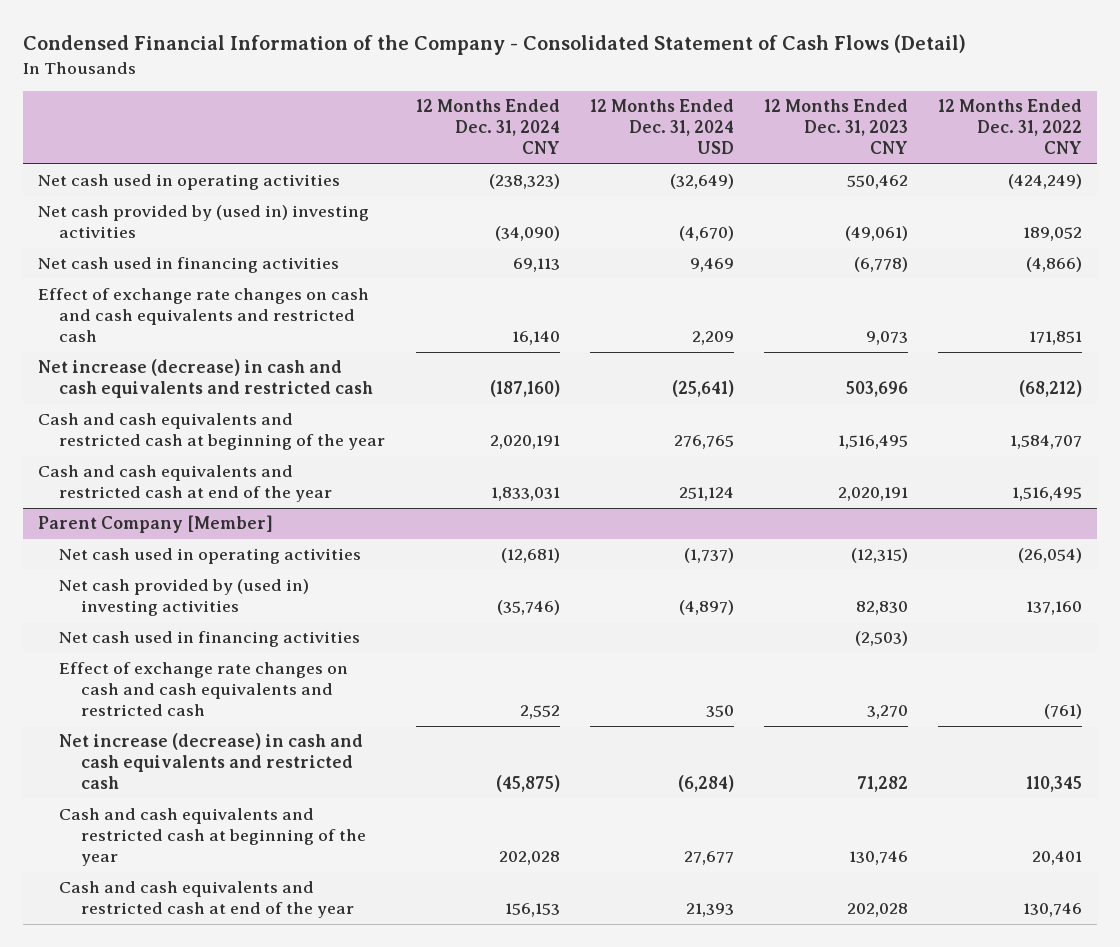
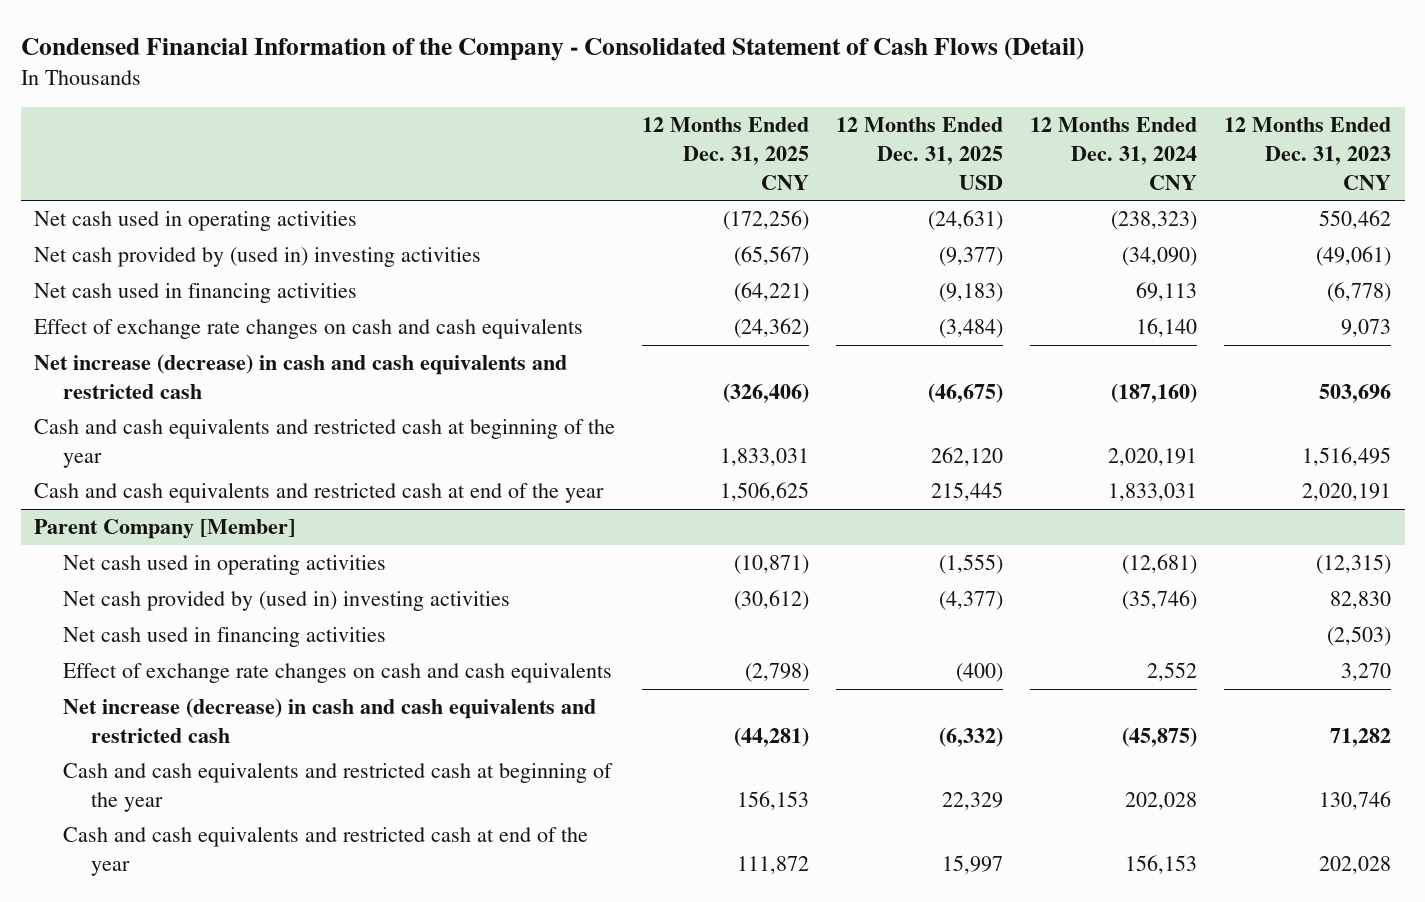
- | 12 Months Ended Dec. 31, 2024 CNY | 12 Months Ended Dec. 31, 2024 USD | 12 Months Ended Dec. 31, 2023 CNY | 12 Months Ended Dec. 31, 2022 CNY
+ | 12 Months Ended Dec. 31, 2025 CNY | 12 Months Ended Dec. 31, 2025 USD | 12 Months Ended Dec. 31, 2024 CNY | 12 Months Ended Dec. 31, 2023 CNY
- Effect of exchange rate changes on cash and cash equivalents and restricted cash | 16,140 | 2,209 | 9,073 | 171,851
+ Effect of exchange rate changes on cash and cash equivalents | (24,362) | (3,484) | 16,140 | 9,073
@ Parent Company [Member]
- Effect of exchange rate changes on cash and cash equivalents and restricted cash | 2,552 | 350 | 3,270 | (761)
+ Effect of exchange rate changes on cash and cash equivalents | (2,798) | (400) | 2,552 | 3,270

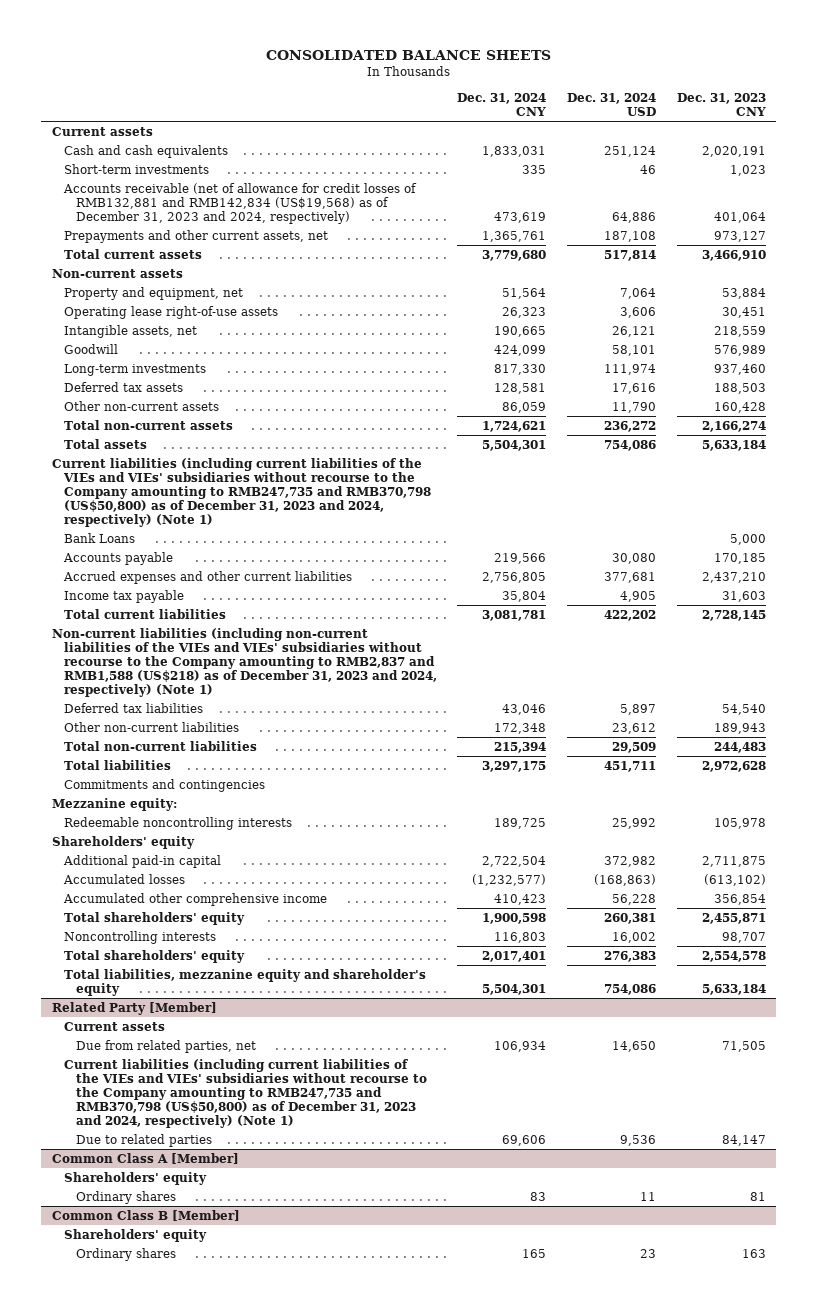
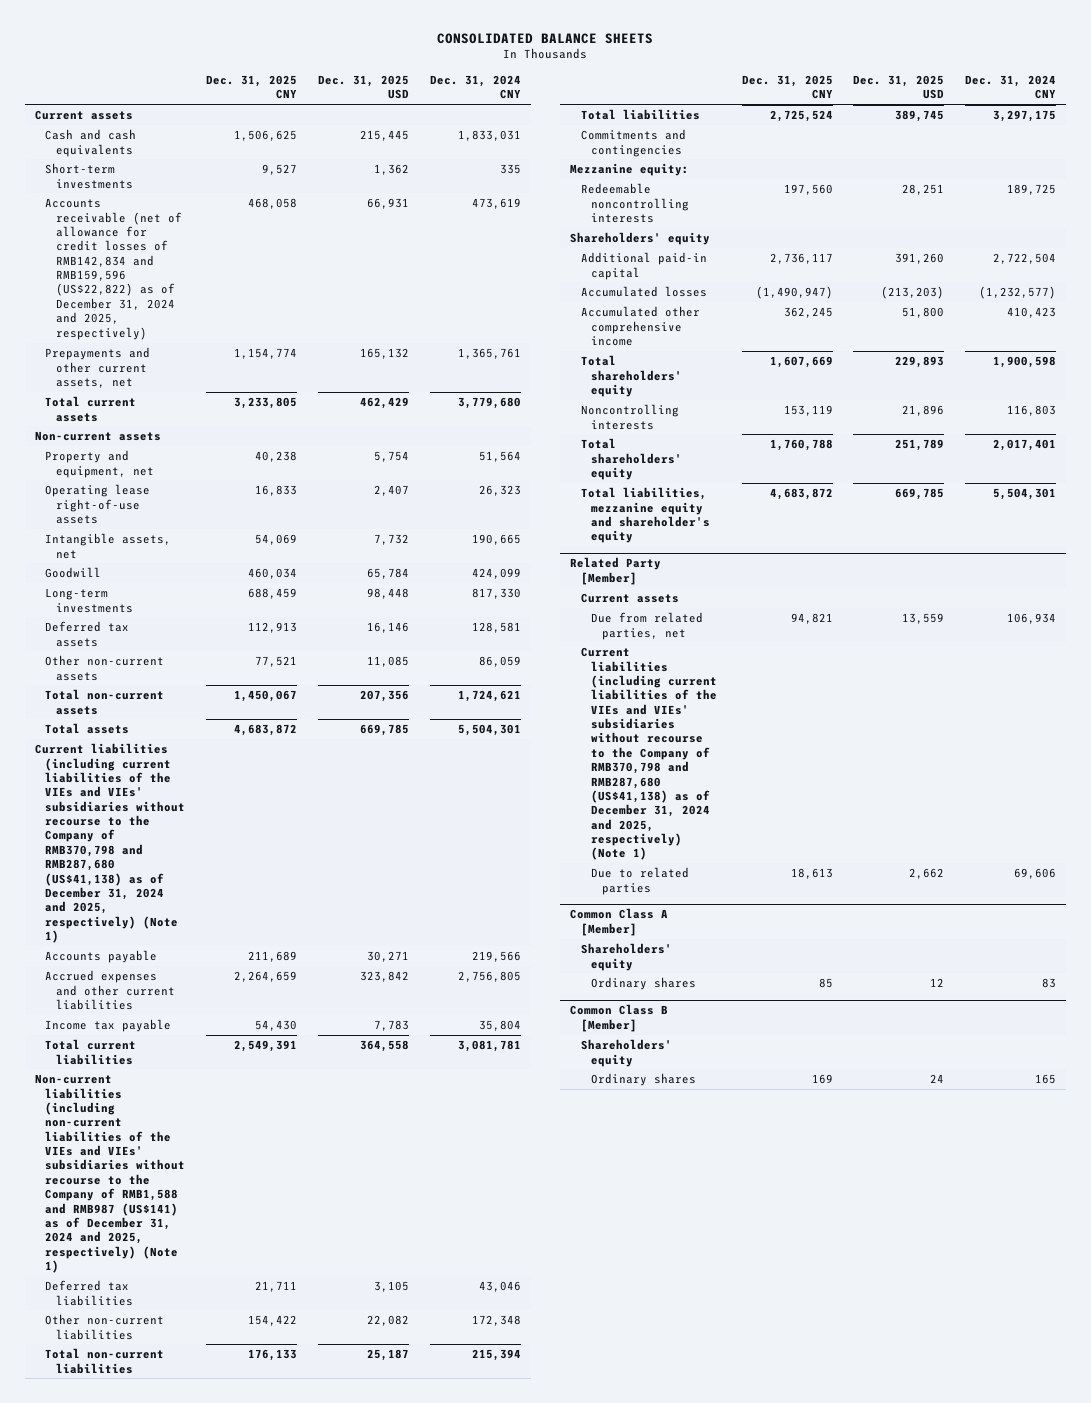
- | Dec. 31, 2024 CNY | Dec. 31, 2024 USD | Dec. 31, 2023 CNY
+ | Dec. 31, 2025 CNY | Dec. 31, 2025 USD | Dec. 31, 2024 CNY
- Accounts receivable (net of allowance for credit losses of RMB132,881 and RMB142,834 (US$19,568) as of December 31, 2023 and 2024, respectively) | 473,619 | 64,886 | 401,064
+ Accounts receivable (net of allowance for credit losses of RMB142,834 and RMB159,596 (US$22,822) as of December 31, 2024 and 2025, respectively) | 468,058 | 66,931 | 473,619
- Current liabilities (including current liabilities of the VIEs and VIEs' subsidiaries without recourse to the Company amounting to RMB247,735 and RMB370,798 (US$50,800) as of December 31, 2023 and 2024, respectively) (Note 1)
- Bank Loans | | | 5,000
+ Current liabilities (including current liabilities of the VIEs and VIEs' subsidiaries without recourse to the Company of RMB370,798 and RMB287,680 (US$41,138) as of December 31, 2024 and 2025, respectively) (Note 1)
- Non-current liabilities (including non-current liabilities of the VIEs and VIEs' subsidiaries without recourse to the Company amounting to RMB2,837 and RMB1,588 (US$218) as of December 31, 2023 and 2024, respectively) (Note 1)
+ Non-current liabilities (including non-current liabilities of the VIEs and VIEs' subsidiaries without recourse to the Company of RMB1,588 and RMB987 (US$141) as of December 31, 2024 and 2025, respectively) (Note 1)
@ Related Party [Member]
- Current liabilities (including current liabilities of the VIEs and VIEs' subsidiaries without recourse to the Company amounting to RMB247,735 and RMB370,798 (US$50,800) as of December 31, 2023 and 2024, respectively) (Note 1)
+ Current liabilities (including current liabilities of the VIEs and VIEs' subsidiaries without recourse to the Company of RMB370,798 and RMB287,680 (US$41,138) as of December 31, 2024 and 2025, respectively) (Note 1)

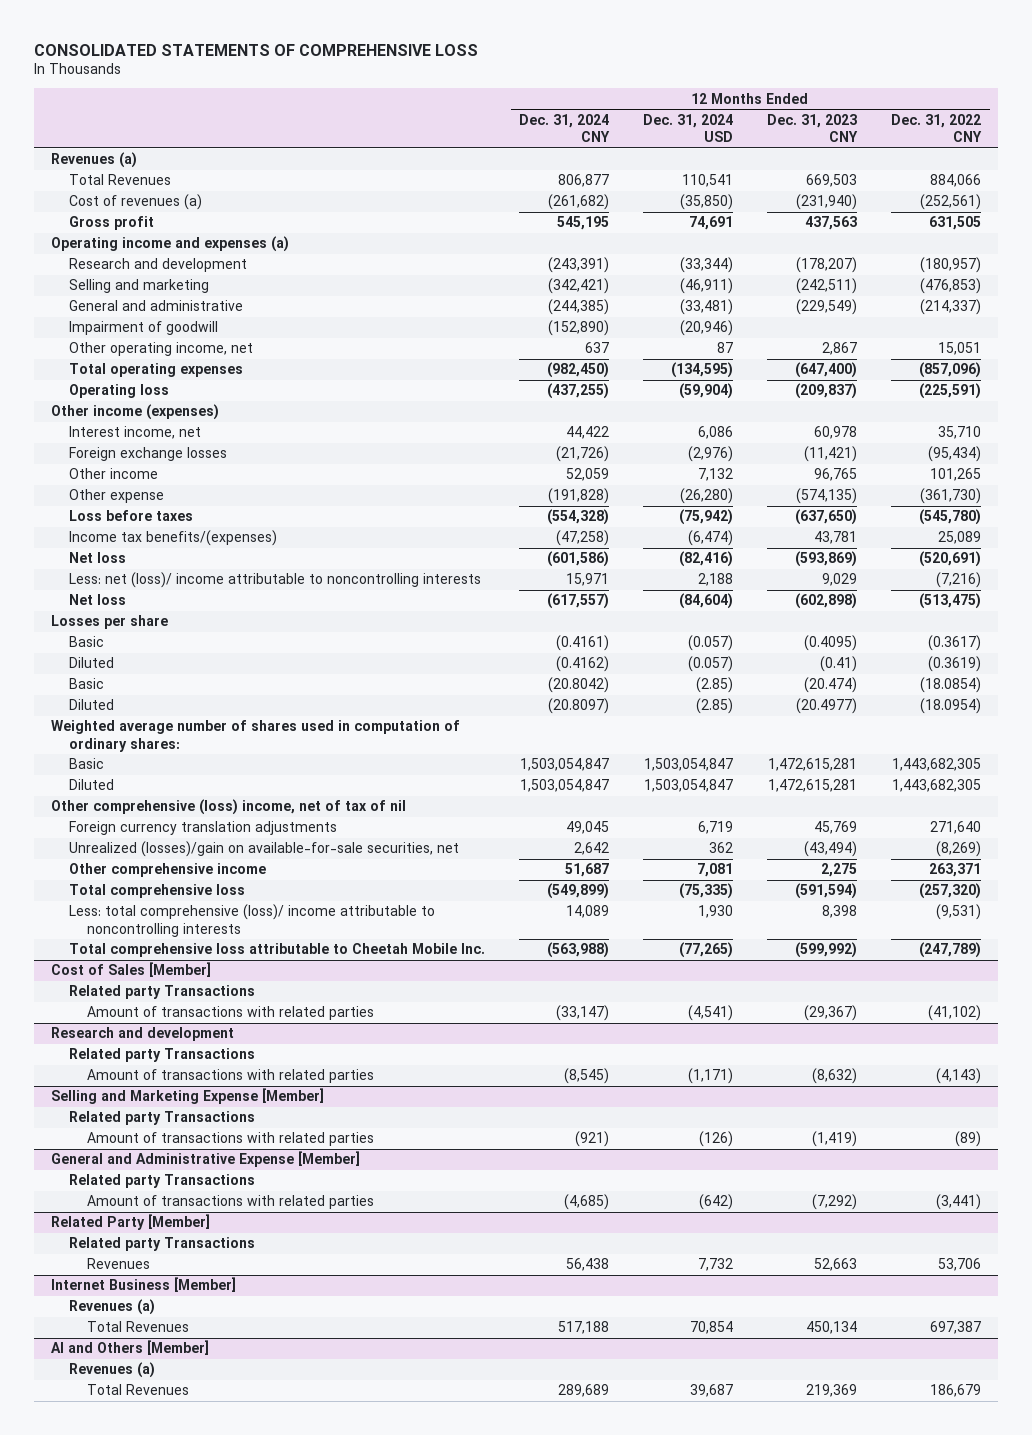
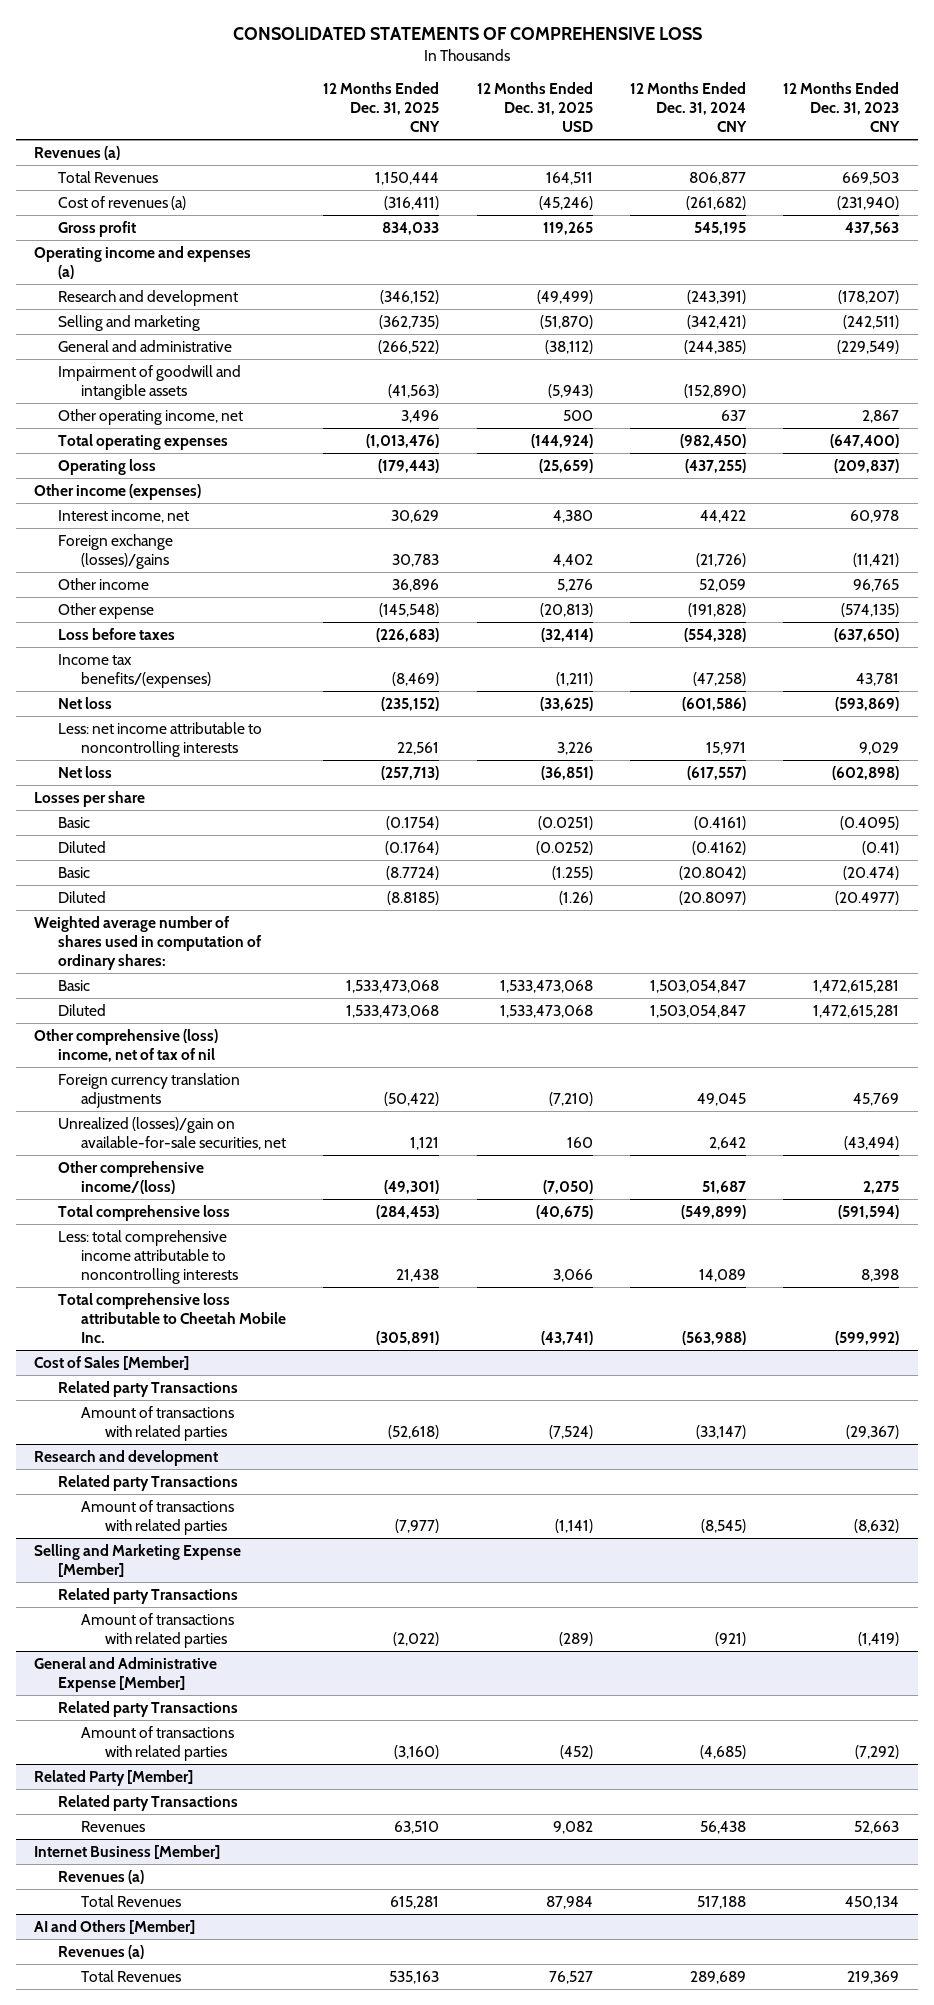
- | 12 Months Ended Dec. 31, 2024 CNY | 12 Months Ended Dec. 31, 2024 USD | 12 Months Ended Dec. 31, 2023 CNY | 12 Months Ended Dec. 31, 2022 CNY
+ | 12 Months Ended Dec. 31, 2025 CNY | 12 Months Ended Dec. 31, 2025 USD | 12 Months Ended Dec. 31, 2024 CNY | 12 Months Ended Dec. 31, 2023 CNY
- Impairment of goodwill | (152,890) | (20,946) | |
+ Impairment of goodwill and intangible assets | (41,563) | (5,943) | (152,890) |
- Foreign exchange losses | (21,726) | (2,976) | (11,421) | (95,434)
+ Foreign exchange (losses)/gains | 30,783 | 4,402 | (21,726) | (11,421)
- Less: net (loss)/ income attributable to noncontrolling interests | 15,971 | 2,188 | 9,029 | (7,216)
+ Less: net income attributable to noncontrolling interests | 22,561 | 3,226 | 15,971 | 9,029
- Other comprehensive income | 51,687 | 7,081 | 2,275 | 263,371
+ Other comprehensive income/(loss) | (49,301) | (7,050) | 51,687 | 2,275
- Less: total comprehensive (loss)/ income attributable to noncontrolling interests | 14,089 | 1,930 | 8,398 | (9,531)
+ Less: total comprehensive income attributable to noncontrolling interests | 21,438 | 3,066 | 14,089 | 8,398

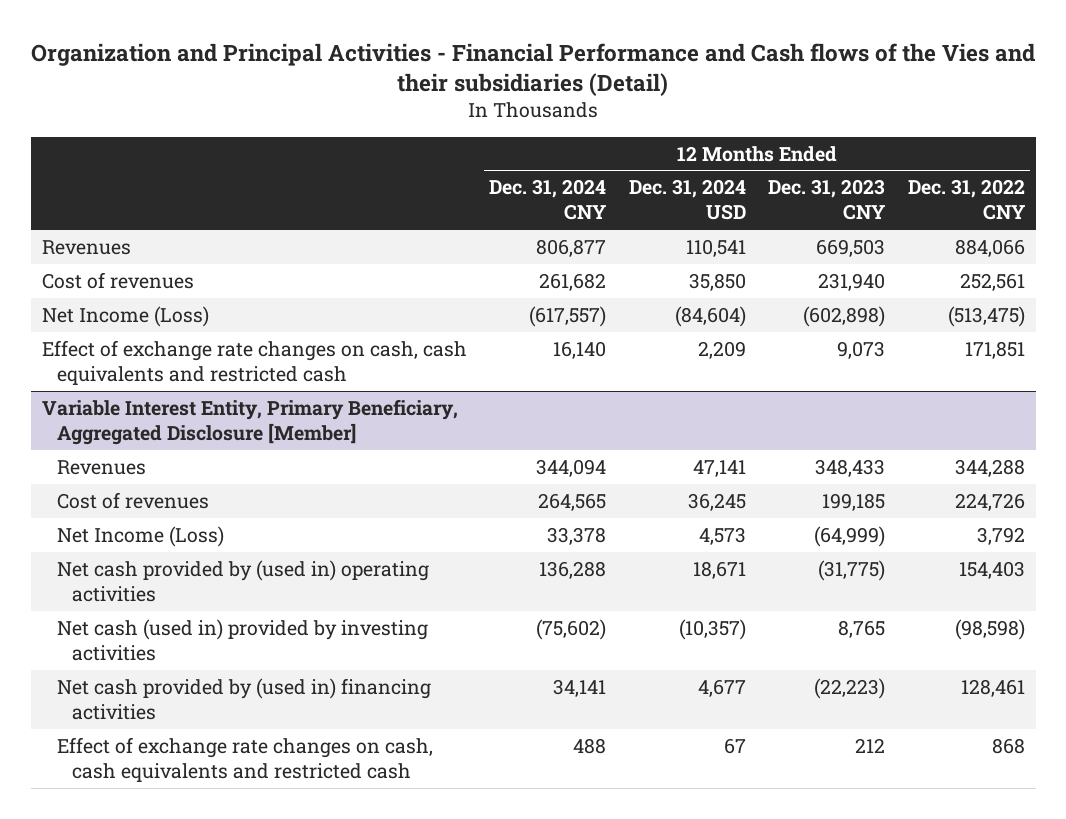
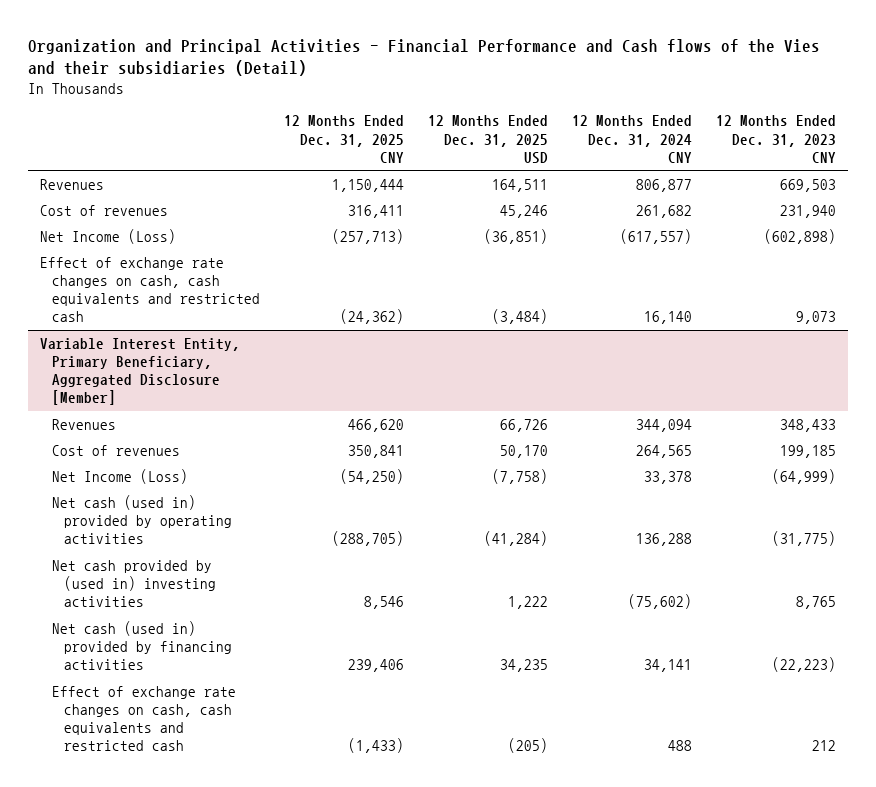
- | 12 Months Ended Dec. 31, 2024 CNY | 12 Months Ended Dec. 31, 2024 USD | 12 Months Ended Dec. 31, 2023 CNY | 12 Months Ended Dec. 31, 2022 CNY
+ | 12 Months Ended Dec. 31, 2025 CNY | 12 Months Ended Dec. 31, 2025 USD | 12 Months Ended Dec. 31, 2024 CNY | 12 Months Ended Dec. 31, 2023 CNY
@ Variable Interest Entity, Primary Beneficiary, Aggregated Disclosure [Member]
- Net cash provided by (used in) operating activities | 136,288 | 18,671 | (31,775) | 154,403
- Net cash (used in) provided by investing activities | (75,602) | (10,357) | 8,765 | (98,598)
- Net cash provided by (used in) financing activities | 34,141 | 4,677 | (22,223) | 128,461
+ Net cash (used in) provided by operating activities | (288,705) | (41,284) | 136,288 | (31,775)
+ Net cash provided by (used in) investing activities | 8,546 | 1,222 | (75,602) | 8,765
+ Net cash (used in) provided by financing activities | 239,406 | 34,235 | 34,141 | (22,223)

